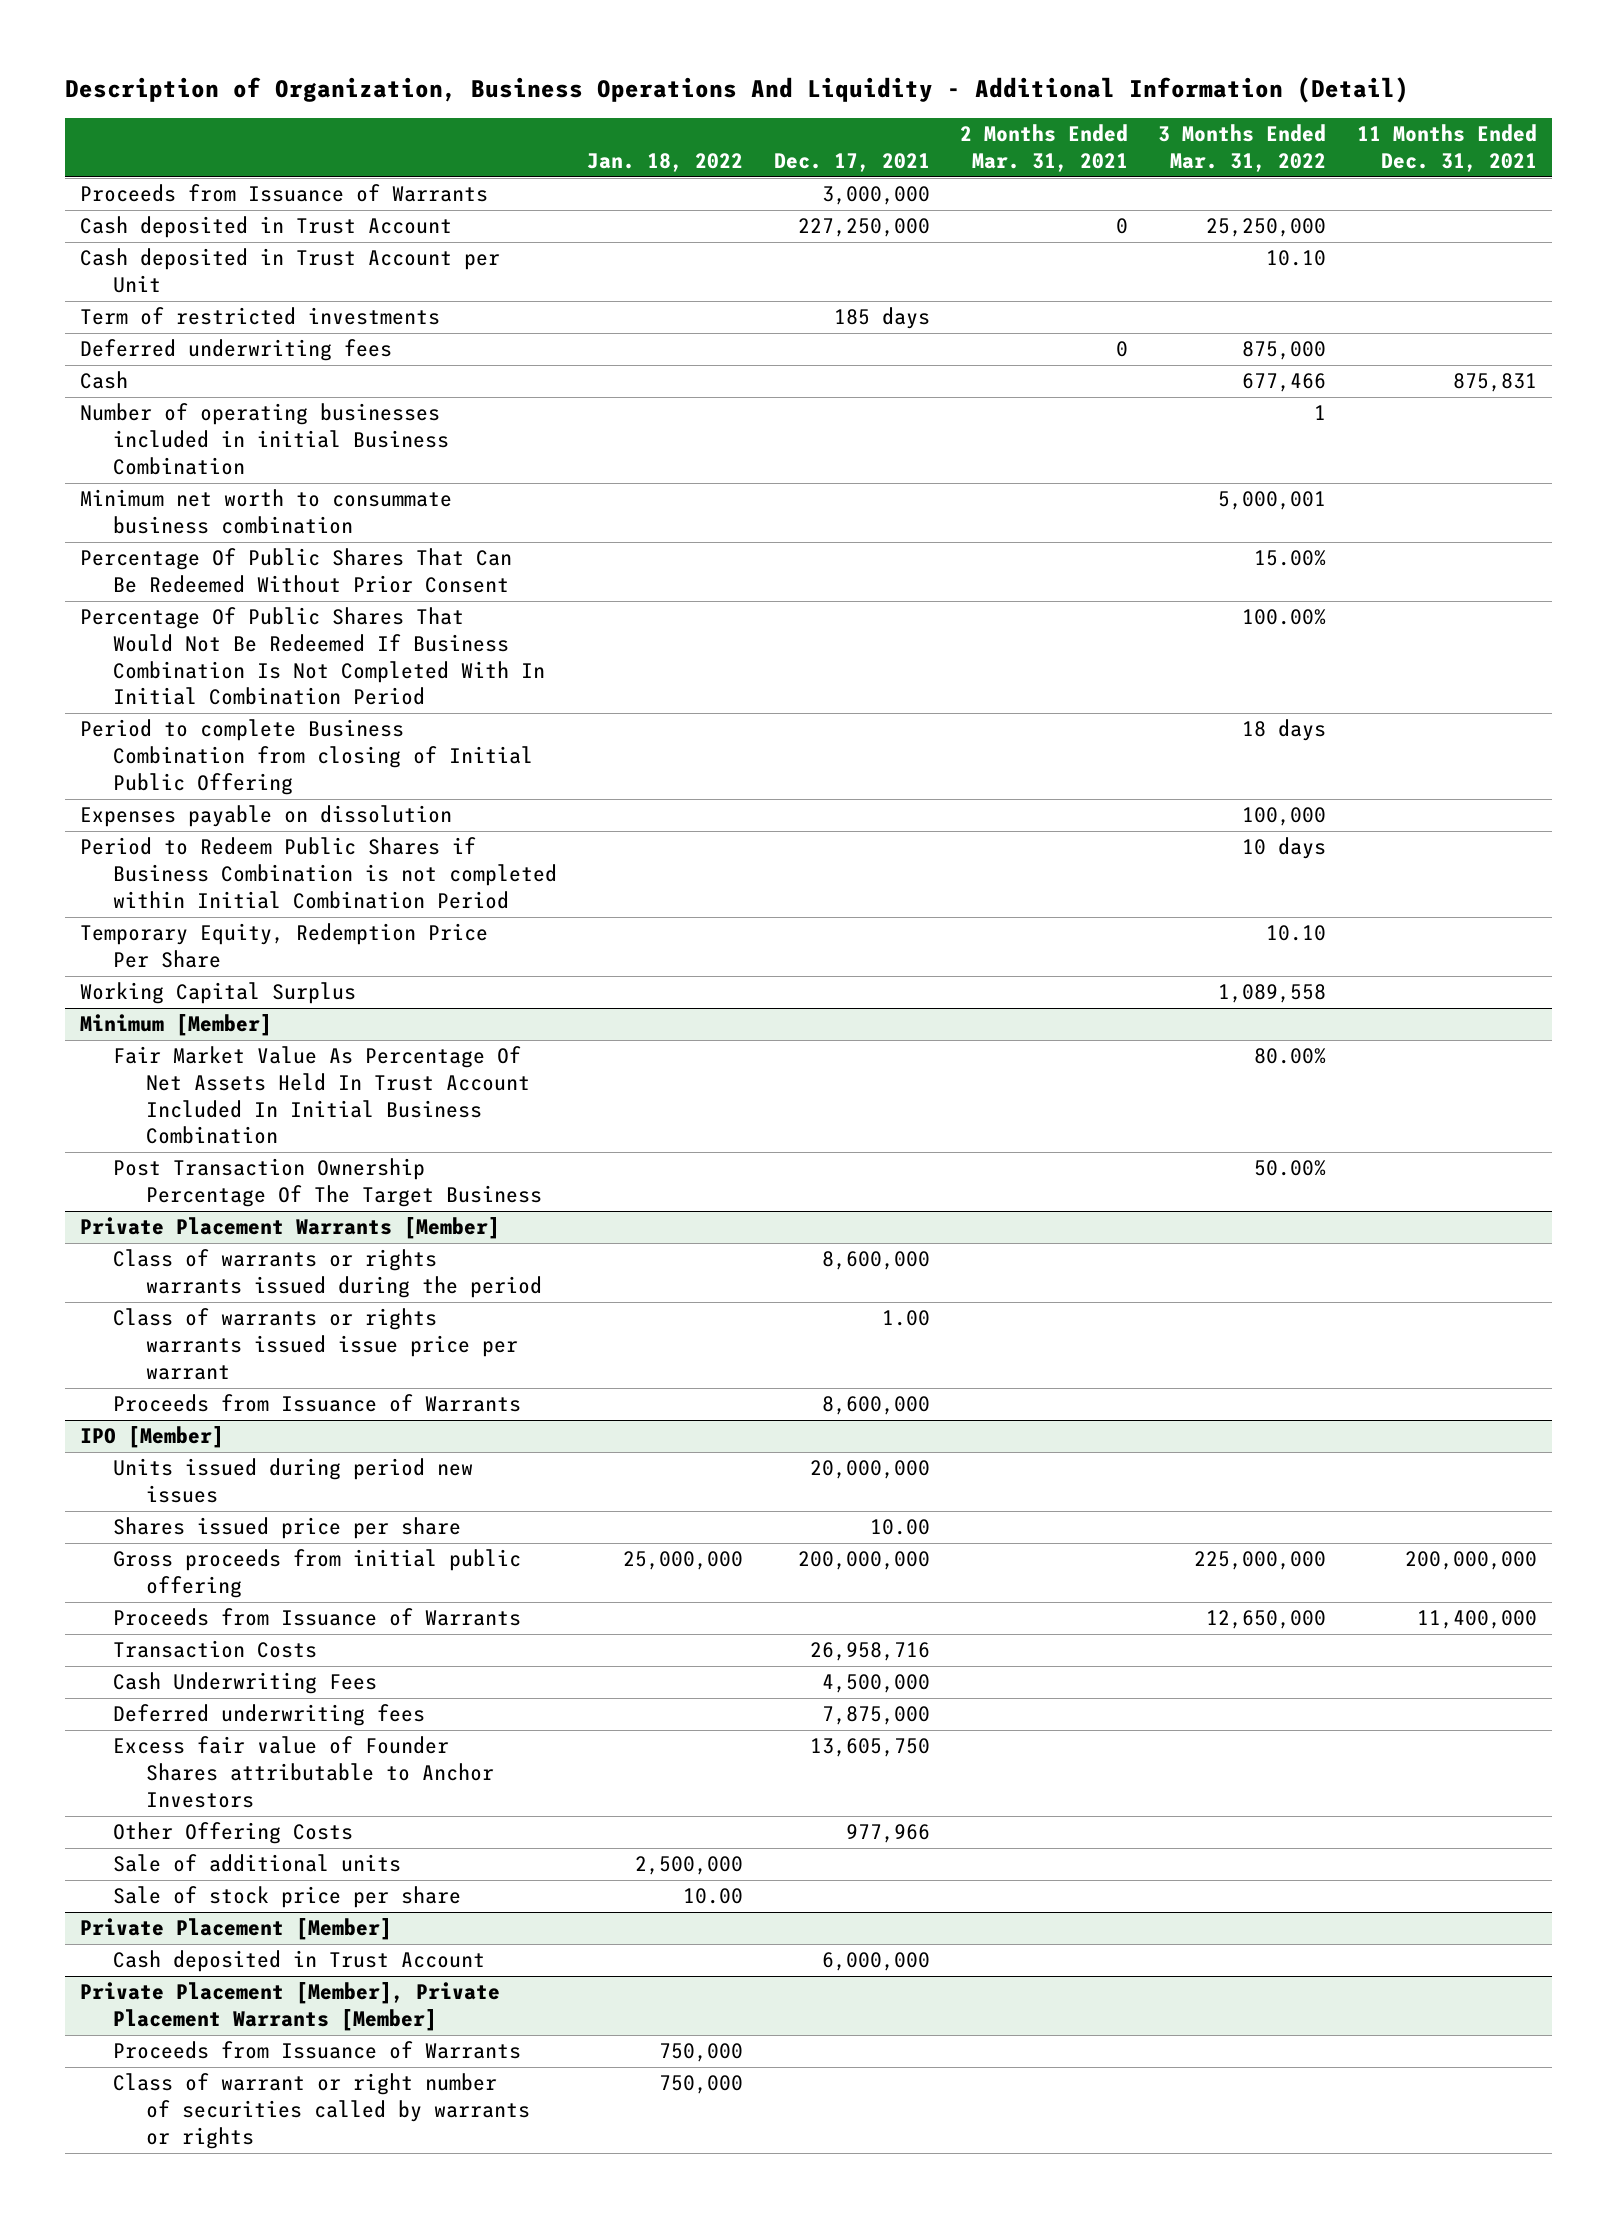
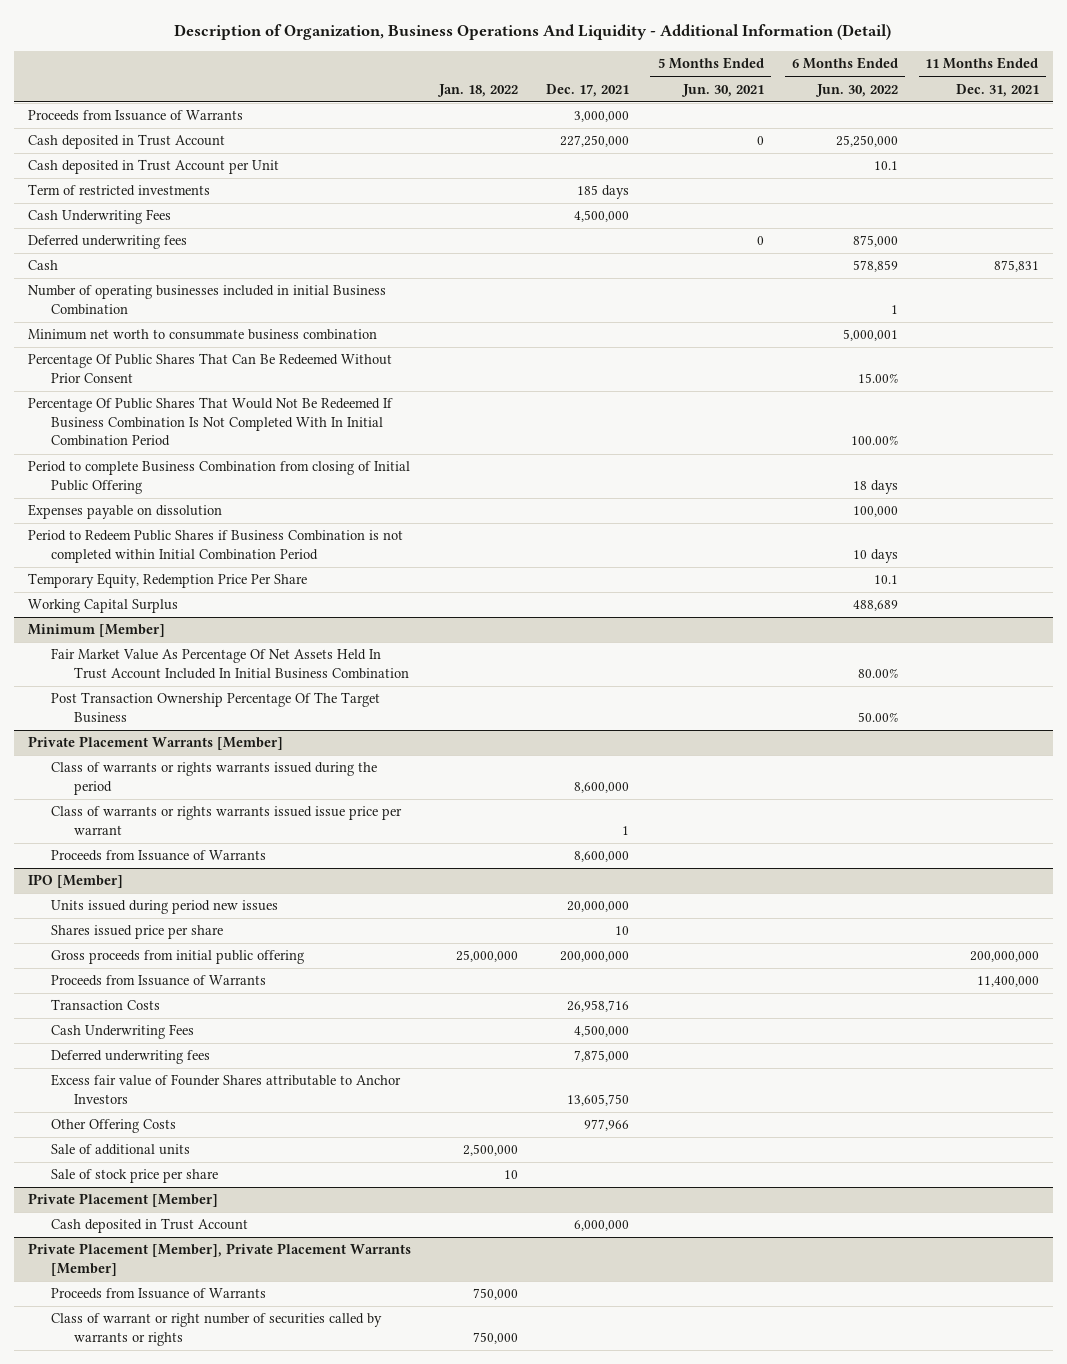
- | Jan. 18, 2022 | Dec. 17, 2021 | 2 Months Ended Mar. 31, 2021 | 3 Months Ended Mar. 31, 2022 | 11 Months Ended Dec. 31, 2021
+ | Jan. 18, 2022 | Dec. 17, 2021 | 5 Months Ended Jun. 30, 2021 | 6 Months Ended Jun. 30, 2022 | 11 Months Ended Dec. 31, 2021
+ Cash Underwriting Fees | | 4,500,000 | | |
@ Private Placement Warrants [Member]
- Class of warrants or rights warrants issued issue price per warrant | | 1.00 | | |
+ Class of warrants or rights warrants issued issue price per warrant | | 1 | | |
@ IPO [Member]
- Shares issued price per share | | 10.00 | | |
+ Shares issued price per share | | 10 | | |
- Sale of stock price per share | 10.00 | | | |
+ Sale of stock price per share | 10 | | | |

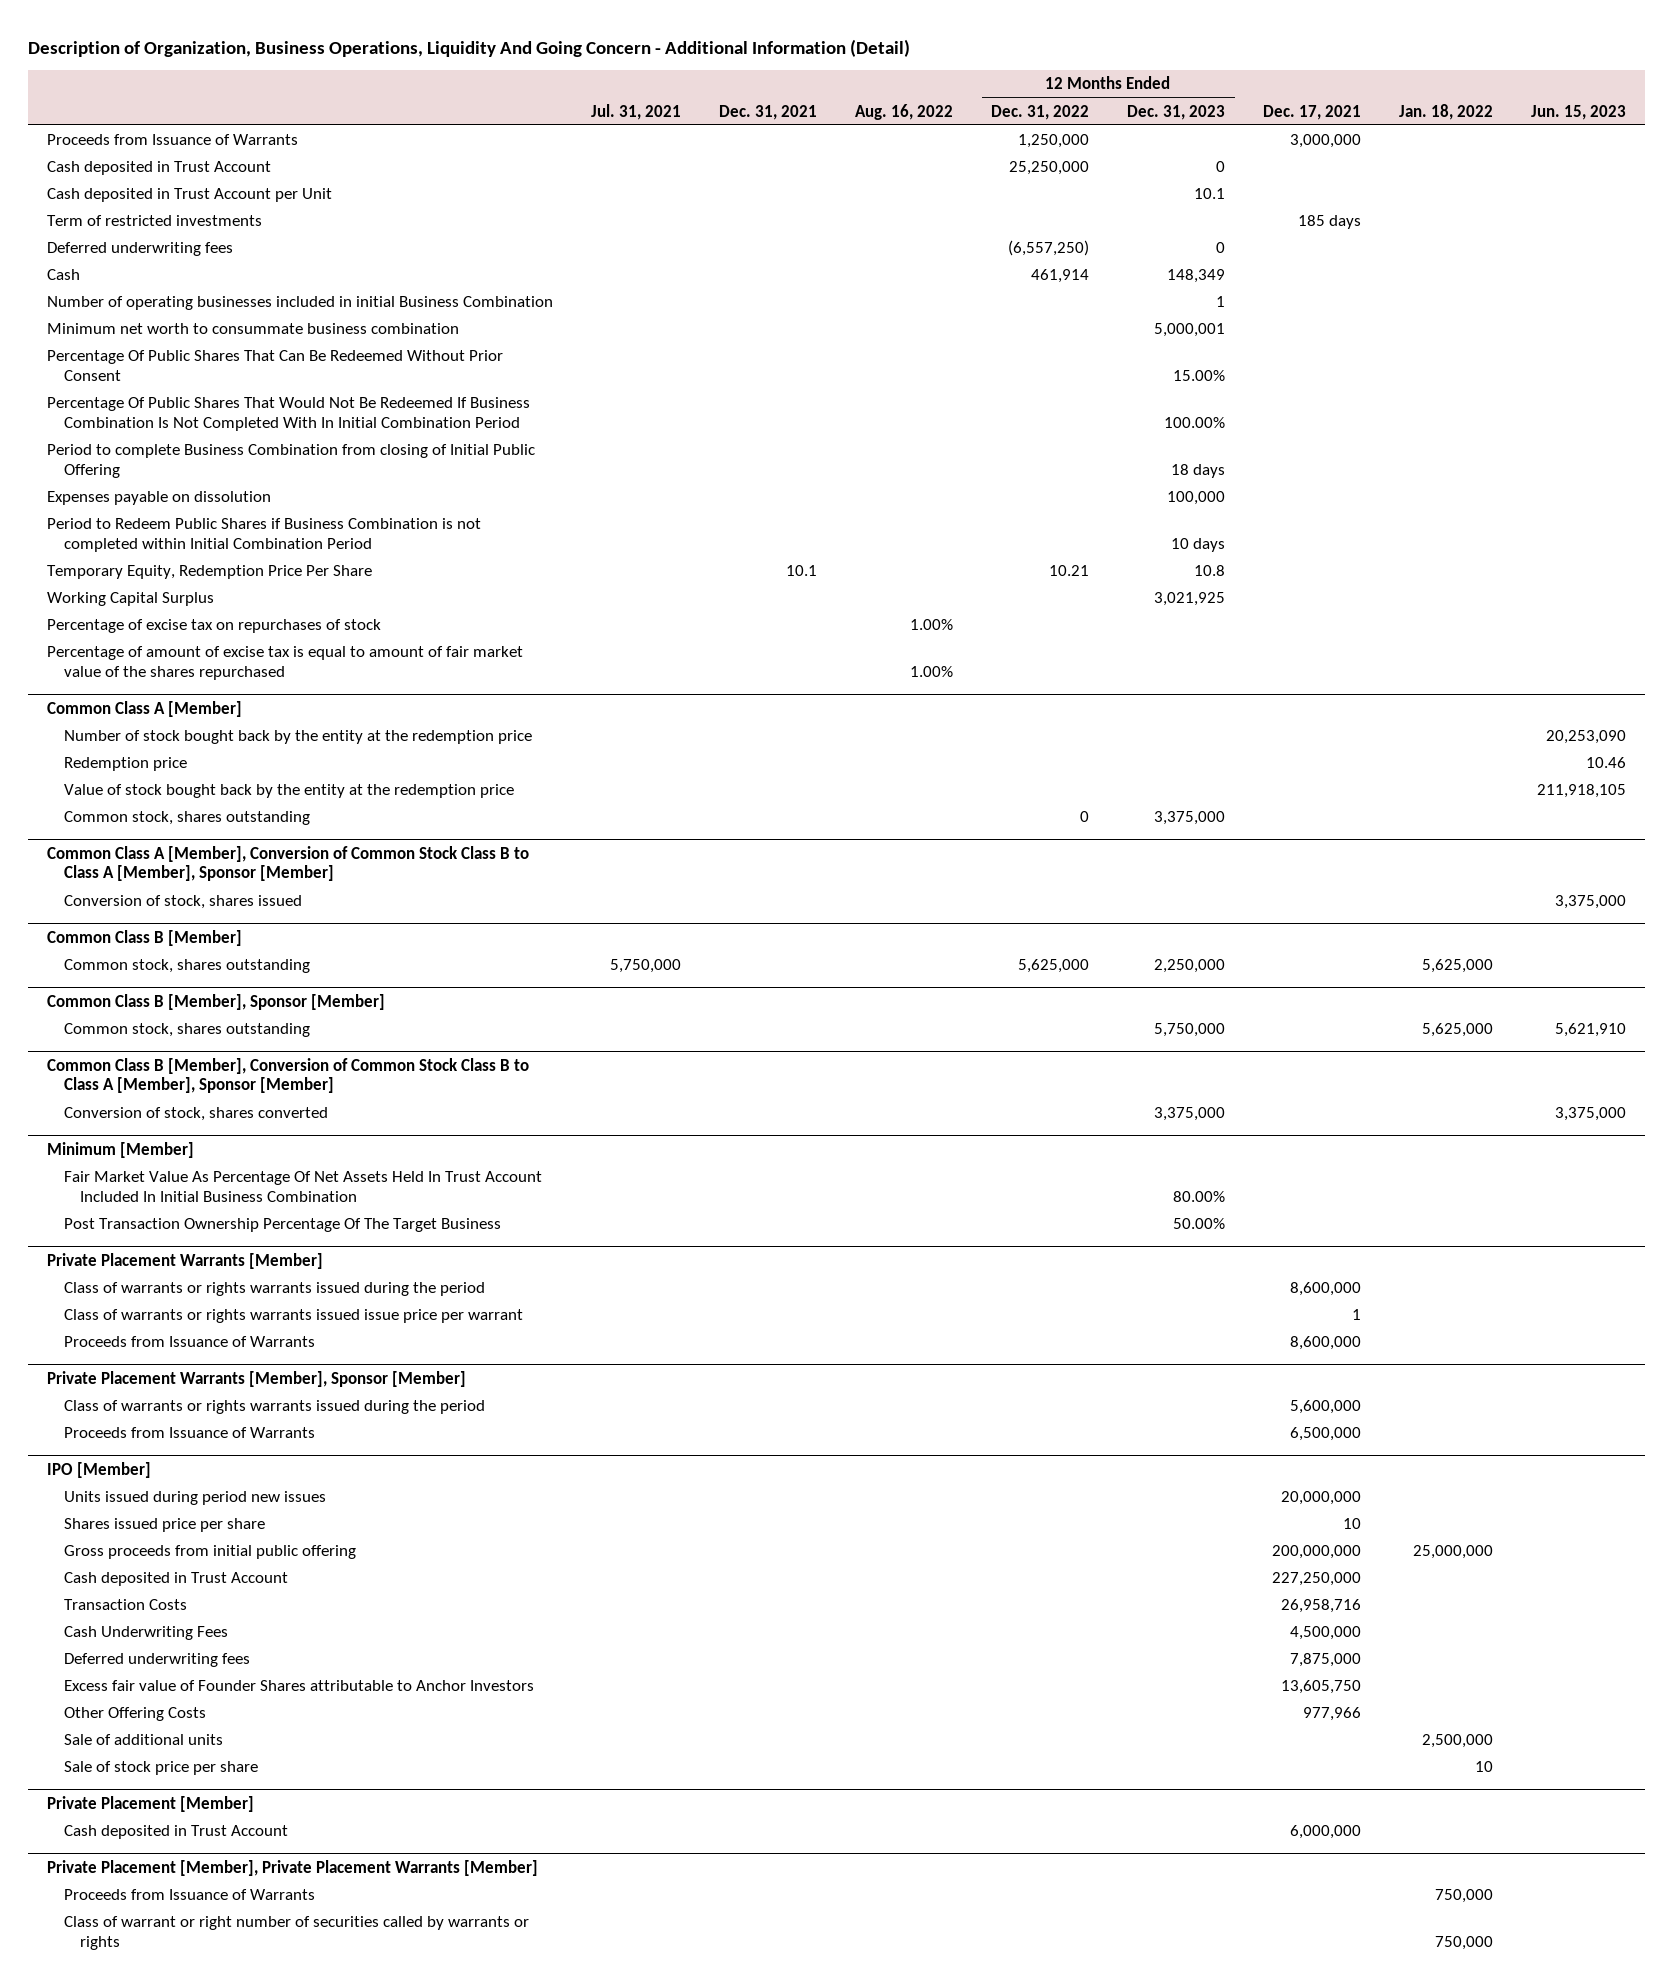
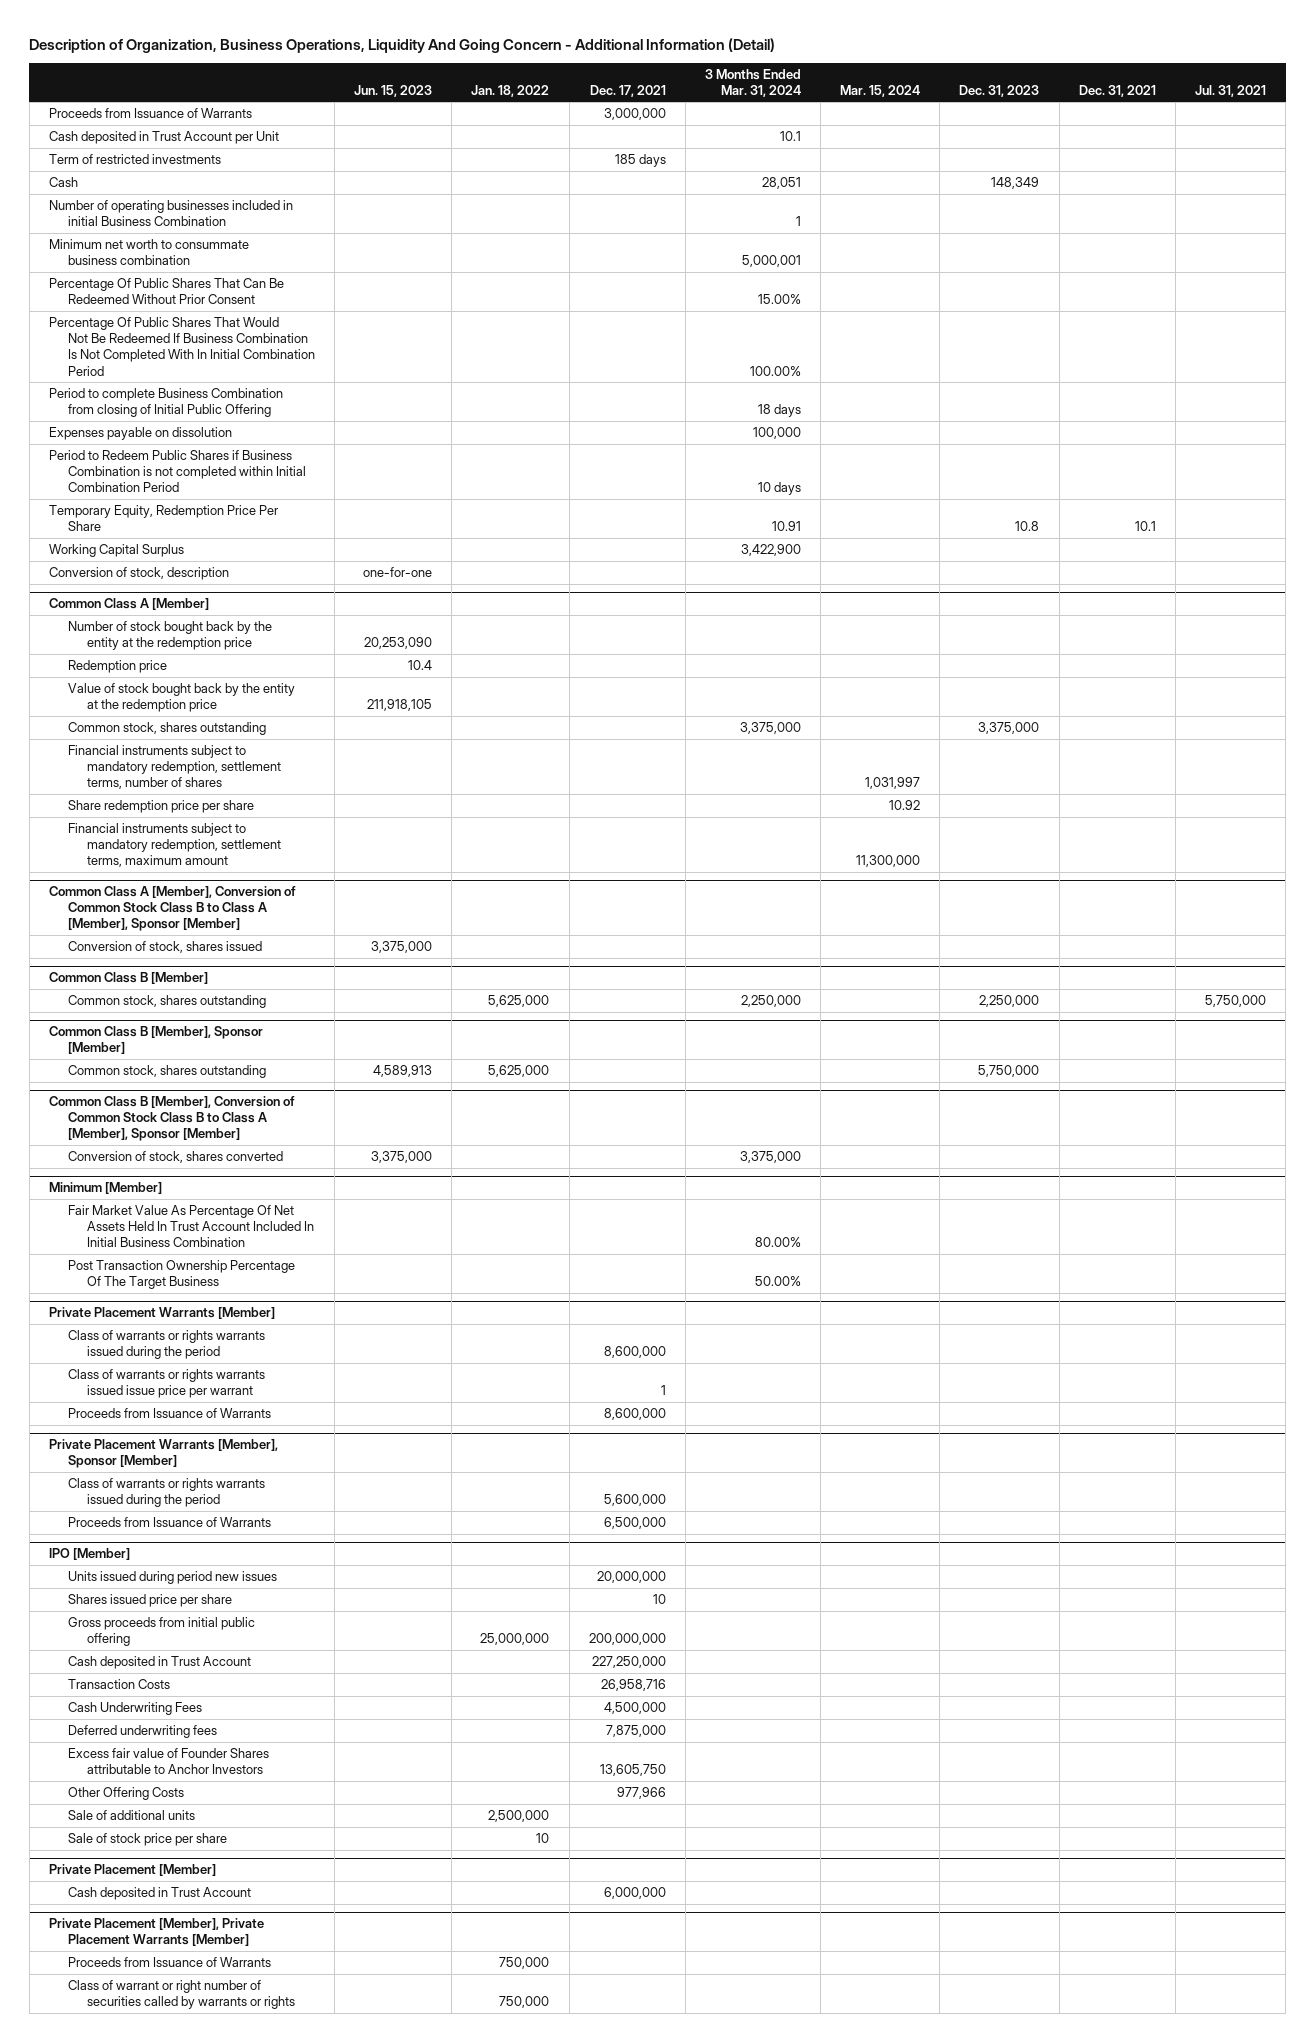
- | Jul. 31, 2021 | Dec. 31, 2021 | Aug. 16, 2022 | 12 Months Ended Dec. 31, 2022 | 12 Months Ended Dec. 31, 2023 | Dec. 17, 2021 | Jan. 18, 2022 | Jun. 15, 2023
+ | Jun. 15, 2023 | Jan. 18, 2022 | Dec. 17, 2021 | 3 Months Ended Mar. 31, 2024 | Mar. 15, 2024 | Dec. 31, 2023 | Dec. 31, 2021 | Jul. 31, 2021
- Cash deposited in Trust Account | | | | 25,250,000 | 0 | | |
- Deferred underwriting fees | | | | (6,557,250) | 0 | | |
- Percentage of excise tax on repurchases of stock | | | 1.00% | | | | |
- Percentage of amount of excise tax is equal to amount of fair market value of the shares repurchased | | | 1.00% | | | | |
+ Conversion of stock, description | one-for-one | | | | | | |
@ Common Class A [Member]
- Redemption price | | | | | | | | 10.46
+ Redemption price | 10.4 | | | | | | |
+ Financial instruments subject to mandatory redemption, settlement terms, number of shares | | | | | 1,031,997 | | |
+ Share redemption price per share | | | | | 10.92 | | |
+ Financial instruments subject to mandatory redemption, settlement terms, maximum amount | | | | | 11,300,000 | | |
@ Common Class B [Member], Sponsor [Member]
- Common stock, shares outstanding | | | | | 5,750,000 | | 5,625,000 | 5,621,910
+ Common stock, shares outstanding | 4,589,913 | 5,625,000 | | | | 5,750,000 | |

